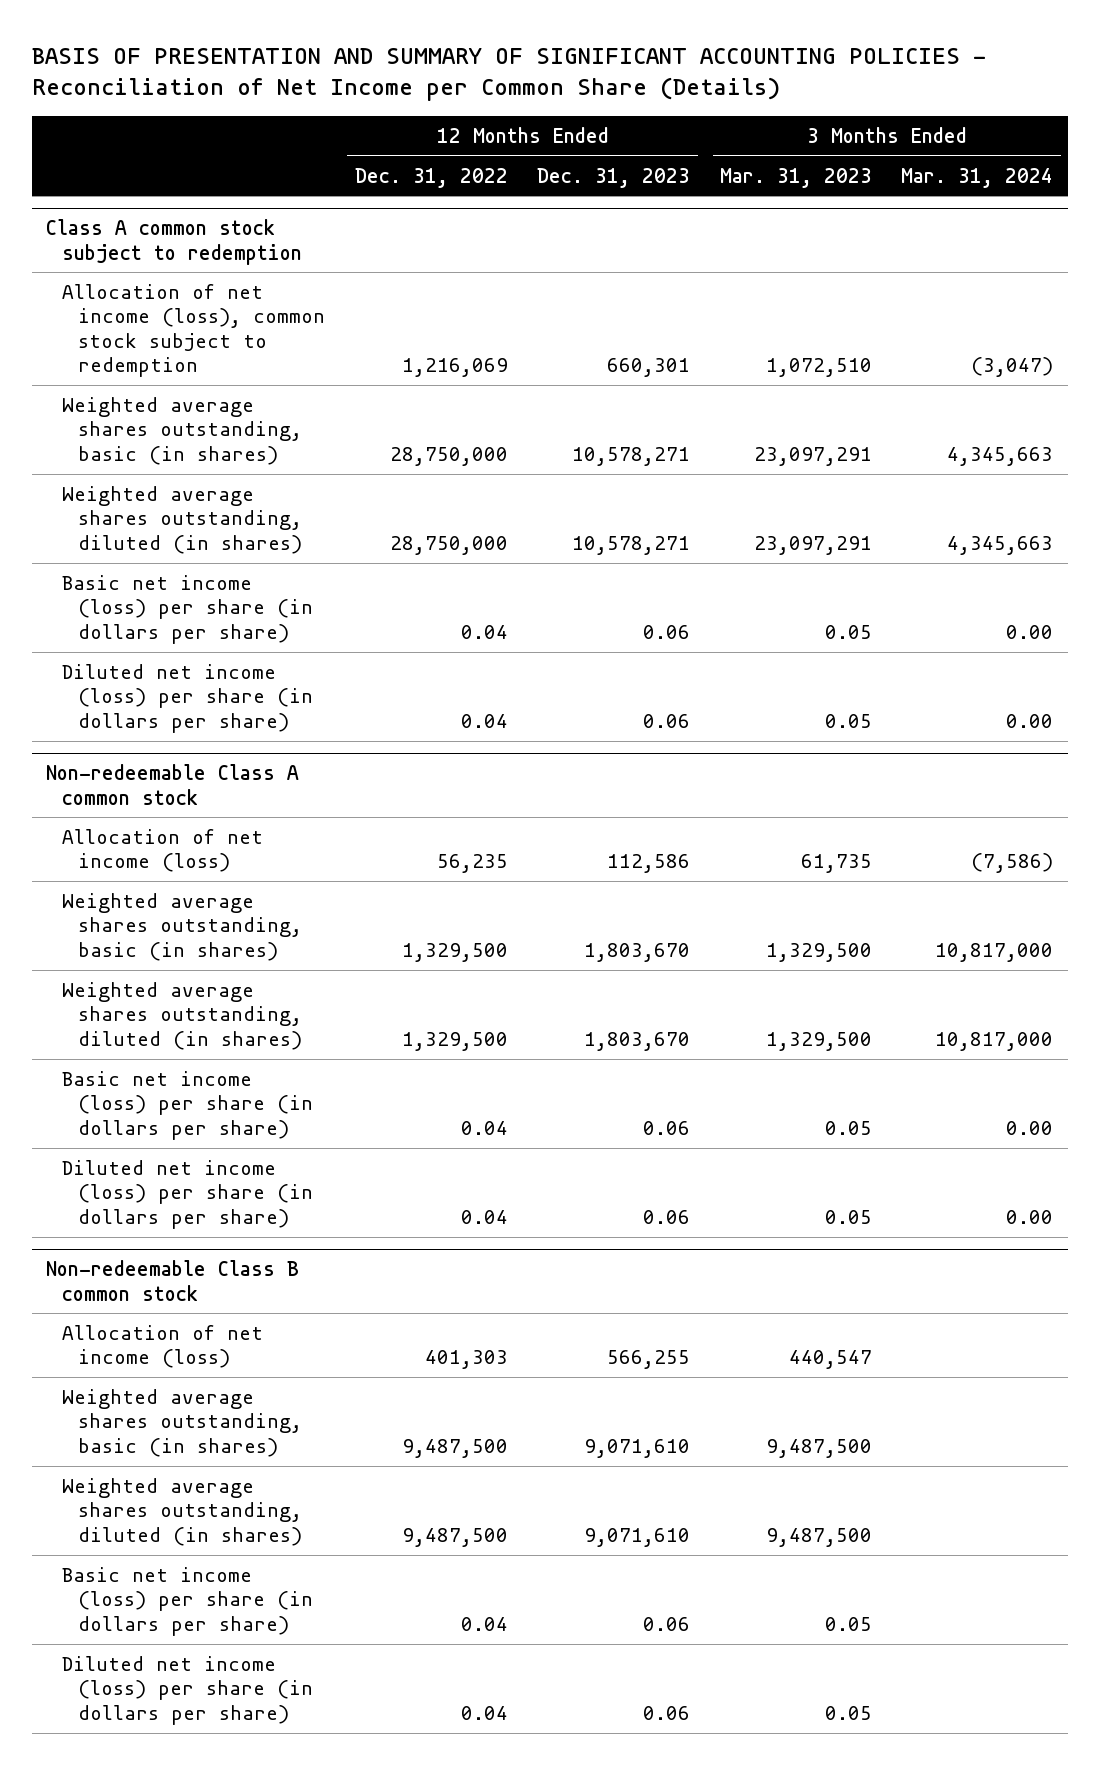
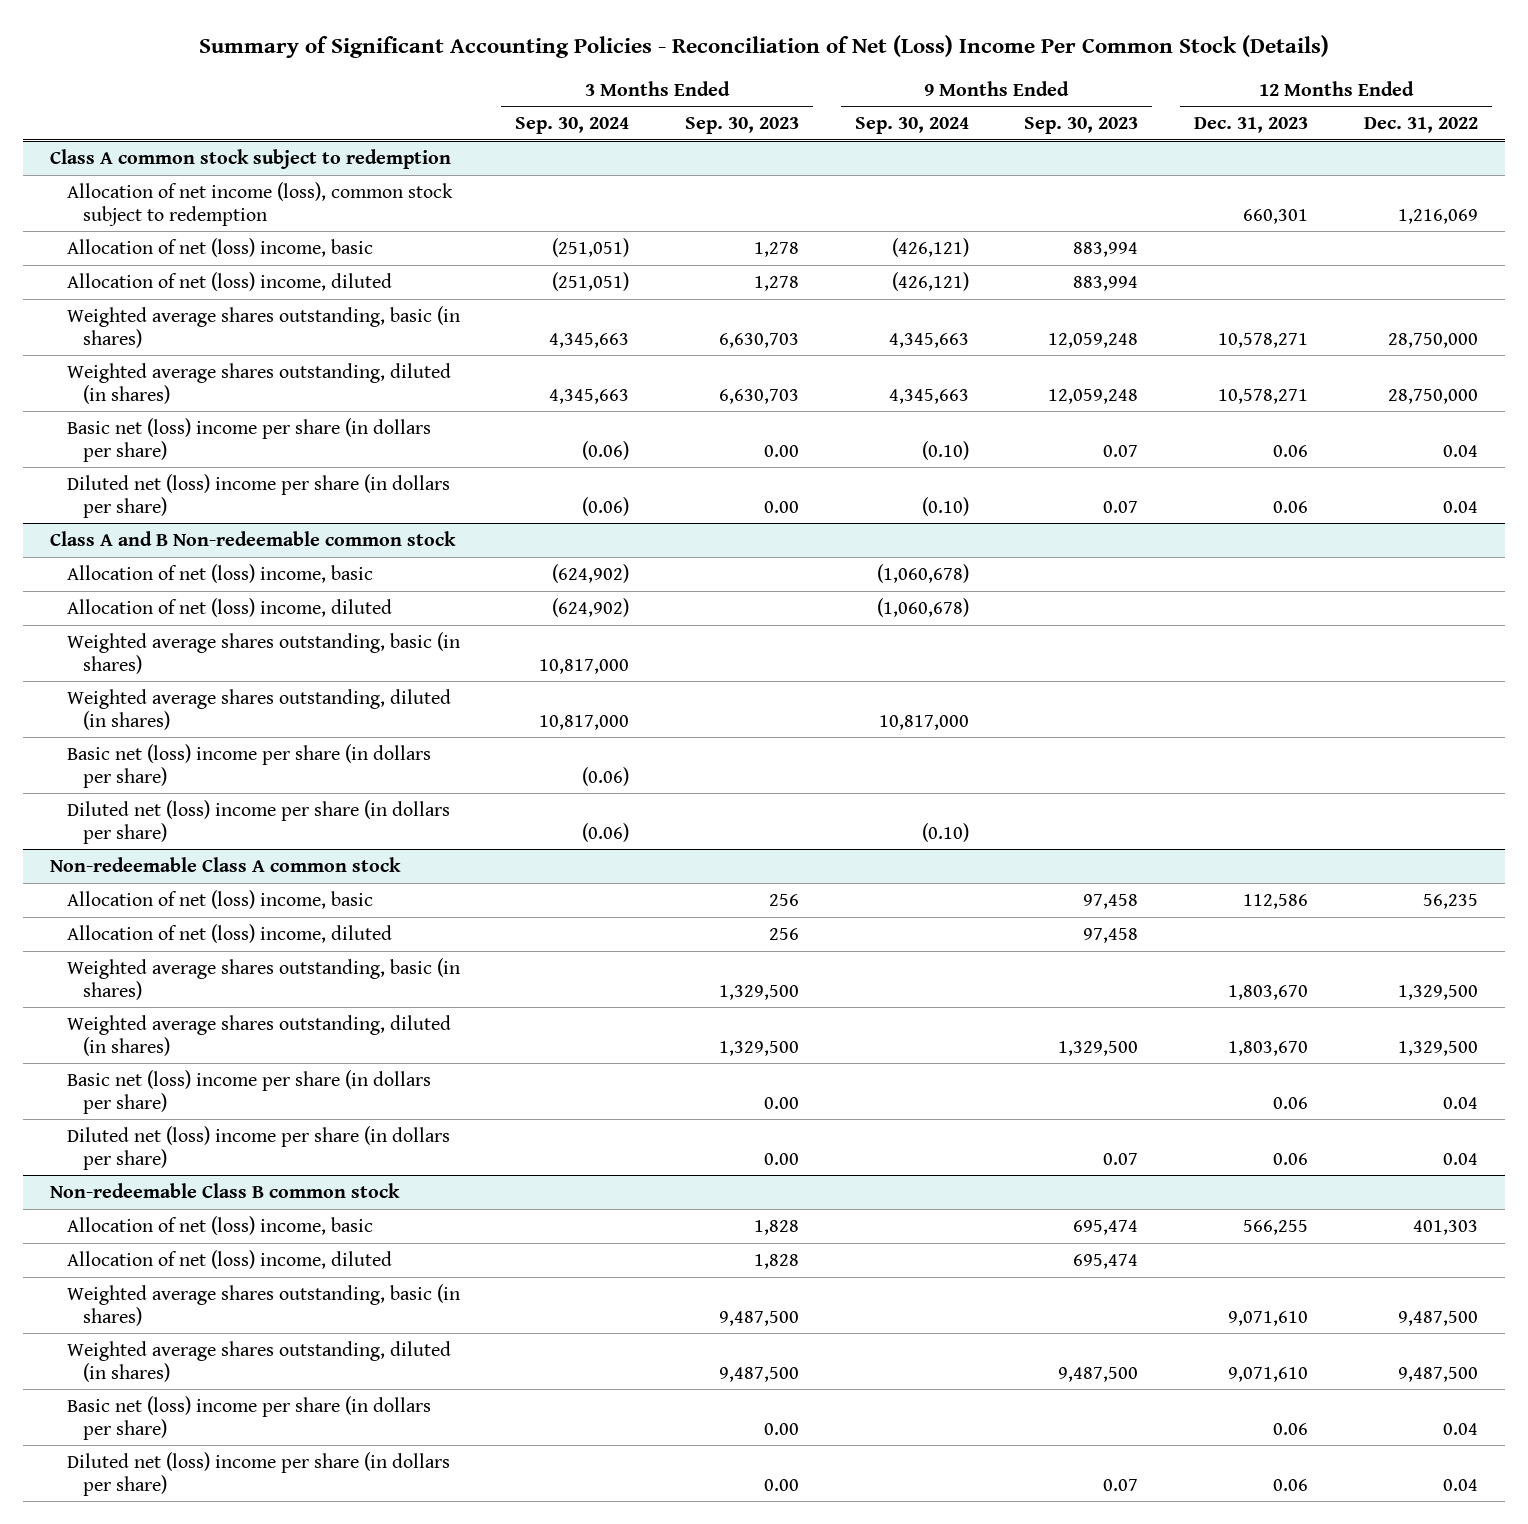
- BASIS OF PRESENTATION AND SUMMARY OF SIGNIFICANT ACCOUNTING POLICIES - Reconciliation of Net Income per Common Share (Details)
+ Summary of Significant Accounting Policies - Reconciliation of Net (Loss) Income Per Common Stock (Details)
- | 12 Months Ended Dec. 31, 2022 | 12 Months Ended Dec. 31, 2023 | 3 Months Ended Mar. 31, 2023 | 3 Months Ended Mar. 31, 2024
+ | 3 Months Ended Sep. 30, 2024 | 3 Months Ended Sep. 30, 2023 | 9 Months Ended Sep. 30, 2024 | 9 Months Ended Sep. 30, 2023 | 12 Months Ended Dec. 31, 2023 | 12 Months Ended Dec. 31, 2022
@ Class A common stock subject to redemption
+ Allocation of net (loss) income, basic | (251,051) | 1,278 | (426,121) | 883,994 | |
+ Allocation of net (loss) income, diluted | (251,051) | 1,278 | (426,121) | 883,994 | |
- Basic net income (loss) per share (in dollars per share) | 0.04 | 0.06 | 0.05 | 0.00
- Diluted net income (loss) per share (in dollars per share) | 0.04 | 0.06 | 0.05 | 0.00
+ Basic net (loss) income per share (in dollars per share) | (0.06) | 0.00 | (0.10) | 0.07 | 0.06 | 0.04
+ Diluted net (loss) income per share (in dollars per share) | (0.06) | 0.00 | (0.10) | 0.07 | 0.06 | 0.04
+ Class A and B Non-redeemable common stock
+ Allocation of net (loss) income, basic | (624,902) | | (1,060,678) | | |
+ Allocation of net (loss) income, diluted | (624,902) | | (1,060,678) | | |
+ Weighted average shares outstanding, basic (in shares) | 10,817,000 | | | | |
+ Weighted average shares outstanding, diluted (in shares) | 10,817,000 | | 10,817,000 | | |
+ Basic net (loss) income per share (in dollars per share) | (0.06) | | | | |
+ Diluted net (loss) income per share (in dollars per share) | (0.06) | | (0.10) | | |
@ Non-redeemable Class A common stock
- Allocation of net income (loss) | 56,235 | 112,586 | 61,735 | (7,586)
+ Allocation of net (loss) income, basic | | 256 | | 97,458 | 112,586 | 56,235
+ Allocation of net (loss) income, diluted | | 256 | | 97,458 | |
- Basic net income (loss) per share (in dollars per share) | 0.04 | 0.06 | 0.05 | 0.00
- Diluted net income (loss) per share (in dollars per share) | 0.04 | 0.06 | 0.05 | 0.00
+ Basic net (loss) income per share (in dollars per share) | | 0.00 | | | 0.06 | 0.04
+ Diluted net (loss) income per share (in dollars per share) | | 0.00 | | 0.07 | 0.06 | 0.04
@ Non-redeemable Class B common stock
- Allocation of net income (loss) | 401,303 | 566,255 | 440,547 |
+ Allocation of net (loss) income, basic | | 1,828 | | 695,474 | 566,255 | 401,303
+ Allocation of net (loss) income, diluted | | 1,828 | | 695,474 | |
- Basic net income (loss) per share (in dollars per share) | 0.04 | 0.06 | 0.05 |
- Diluted net income (loss) per share (in dollars per share) | 0.04 | 0.06 | 0.05 |
+ Basic net (loss) income per share (in dollars per share) | | 0.00 | | | 0.06 | 0.04
+ Diluted net (loss) income per share (in dollars per share) | | 0.00 | | 0.07 | 0.06 | 0.04

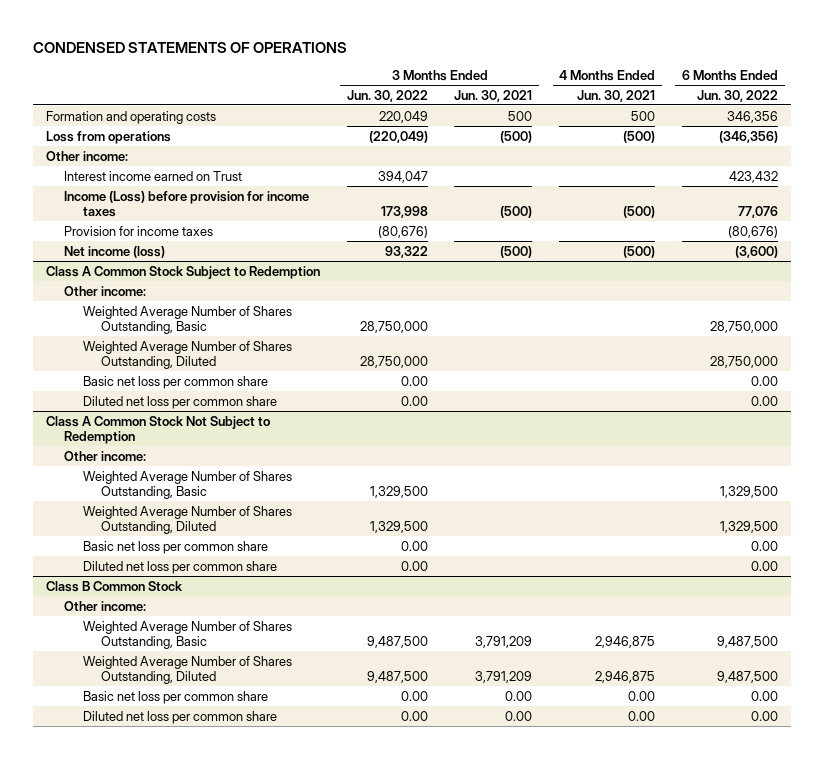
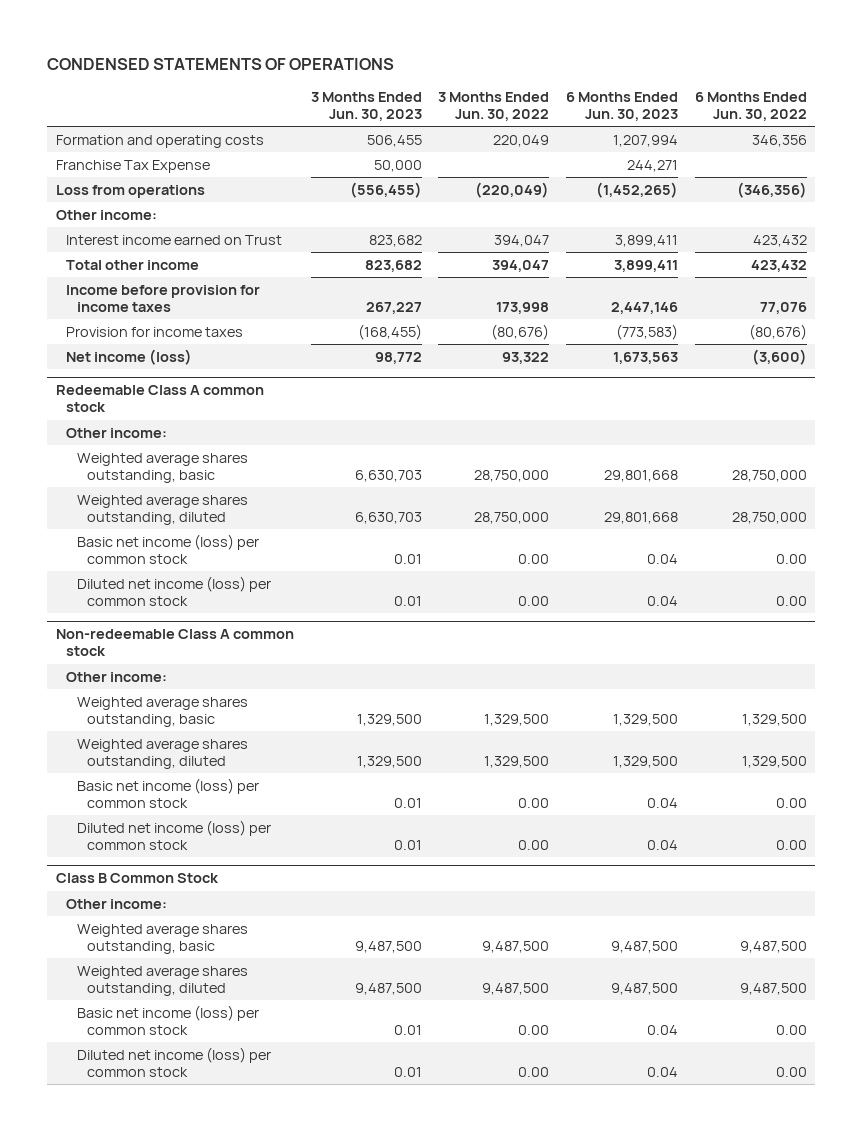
- | 3 Months Ended Jun. 30, 2022 | 3 Months Ended Jun. 30, 2021 | 4 Months Ended Jun. 30, 2021 | 6 Months Ended Jun. 30, 2022
+ | 3 Months Ended Jun. 30, 2023 | 3 Months Ended Jun. 30, 2022 | 6 Months Ended Jun. 30, 2023 | 6 Months Ended Jun. 30, 2022
+ Franchise Tax Expense | 50,000 | | 244,271 |
- Income (Loss) before provision for income taxes | 173,998 | (500) | (500) | 77,076
+ Total other income | 823,682 | 394,047 | 3,899,411 | 423,432
+ Income before provision for income taxes | 267,227 | 173,998 | 2,447,146 | 77,076
- Class A Common Stock Subject to Redemption
+ Redeemable Class A common stock
- Weighted Average Number of Shares Outstanding, Basic | 28,750,000 | | | 28,750,000
- Weighted Average Number of Shares Outstanding, Diluted | 28,750,000 | | | 28,750,000
- Basic net loss per common share | 0.00 | | | 0.00
- Diluted net loss per common share | 0.00 | | | 0.00
- Class A Common Stock Not Subject to Redemption
+ Weighted average shares outstanding, basic | 6,630,703 | 28,750,000 | 29,801,668 | 28,750,000
+ Weighted average shares outstanding, diluted | 6,630,703 | 28,750,000 | 29,801,668 | 28,750,000
+ Basic net income (loss) per common stock | 0.01 | 0.00 | 0.04 | 0.00
+ Diluted net income (loss) per common stock | 0.01 | 0.00 | 0.04 | 0.00
+ Non-redeemable Class A common stock
- Weighted Average Number of Shares Outstanding, Basic | 1,329,500 | | | 1,329,500
- Weighted Average Number of Shares Outstanding, Diluted | 1,329,500 | | | 1,329,500
- Basic net loss per common share | 0.00 | | | 0.00
- Diluted net loss per common share | 0.00 | | | 0.00
+ Weighted average shares outstanding, basic | 1,329,500 | 1,329,500 | 1,329,500 | 1,329,500
+ Weighted average shares outstanding, diluted | 1,329,500 | 1,329,500 | 1,329,500 | 1,329,500
+ Basic net income (loss) per common stock | 0.01 | 0.00 | 0.04 | 0.00
+ Diluted net income (loss) per common stock | 0.01 | 0.00 | 0.04 | 0.00
@ Class B Common Stock
- Weighted Average Number of Shares Outstanding, Basic | 9,487,500 | 3,791,209 | 2,946,875 | 9,487,500
- Weighted Average Number of Shares Outstanding, Diluted | 9,487,500 | 3,791,209 | 2,946,875 | 9,487,500
- Basic net loss per common share | 0.00 | 0.00 | 0.00 | 0.00
- Diluted net loss per common share | 0.00 | 0.00 | 0.00 | 0.00
+ Weighted average shares outstanding, basic | 9,487,500 | 9,487,500 | 9,487,500 | 9,487,500
+ Weighted average shares outstanding, diluted | 9,487,500 | 9,487,500 | 9,487,500 | 9,487,500
+ Basic net income (loss) per common stock | 0.01 | 0.00 | 0.04 | 0.00
+ Diluted net income (loss) per common stock | 0.01 | 0.00 | 0.04 | 0.00

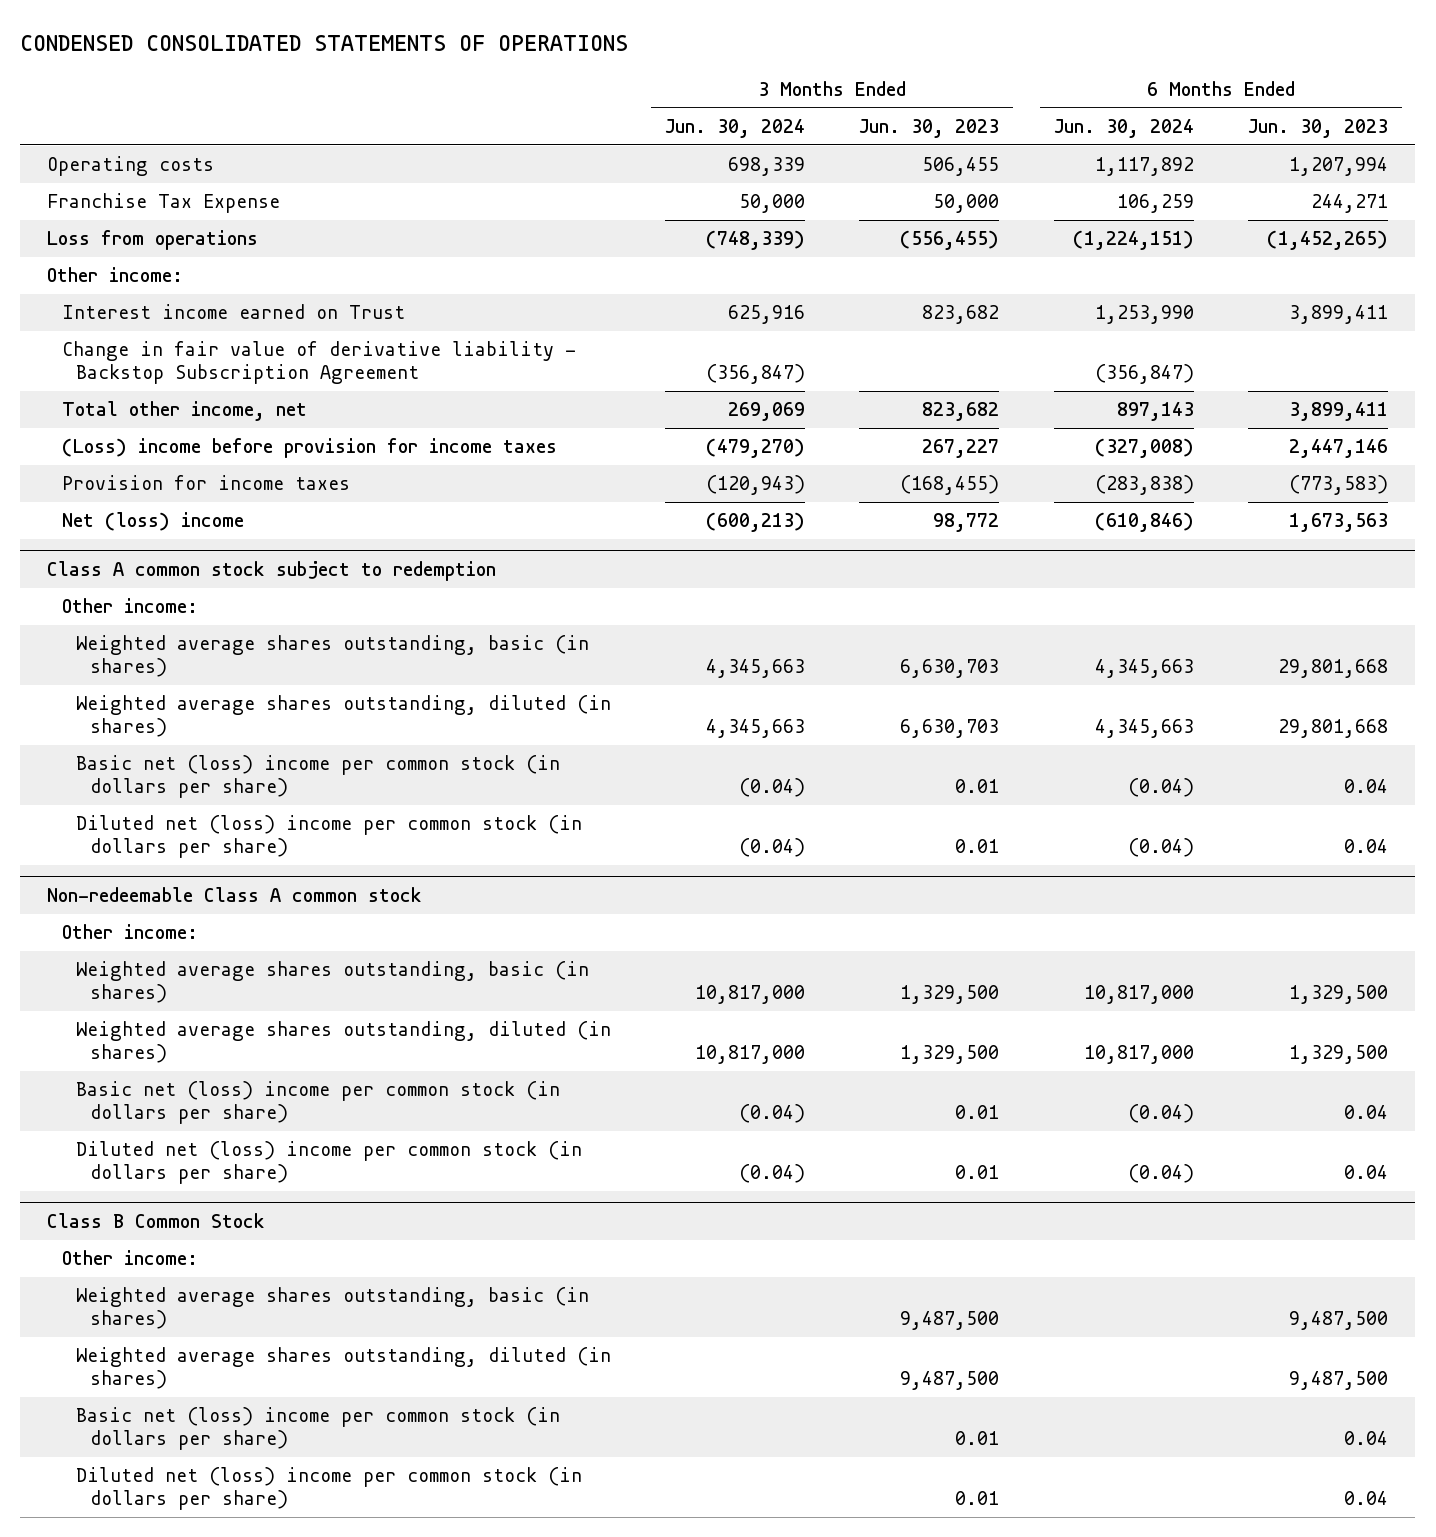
- CONDENSED STATEMENTS OF OPERATIONS
+ CONDENSED CONSOLIDATED STATEMENTS OF OPERATIONS
- | 3 Months Ended Jun. 30, 2023 | 3 Months Ended Jun. 30, 2022 | 6 Months Ended Jun. 30, 2023 | 6 Months Ended Jun. 30, 2022
+ | 3 Months Ended Jun. 30, 2024 | 3 Months Ended Jun. 30, 2023 | 6 Months Ended Jun. 30, 2024 | 6 Months Ended Jun. 30, 2023
- Formation and operating costs | 506,455 | 220,049 | 1,207,994 | 346,356
+ Operating costs | 698,339 | 506,455 | 1,117,892 | 1,207,994
- Total other income | 823,682 | 394,047 | 3,899,411 | 423,432
- Income before provision for income taxes | 267,227 | 173,998 | 2,447,146 | 77,076
+ Change in fair value of derivative liability - Backstop Subscription Agreement | (356,847) | | (356,847) |
+ Total other income, net | 269,069 | 823,682 | 897,143 | 3,899,411
+ (Loss) income before provision for income taxes | (479,270) | 267,227 | (327,008) | 2,447,146
- Net income (loss) | 98,772 | 93,322 | 1,673,563 | (3,600)
- Redeemable Class A common stock
+ Net (loss) income | (600,213) | 98,772 | (610,846) | 1,673,563
+ Class A common stock subject to redemption
- Weighted average shares outstanding, basic | 6,630,703 | 28,750,000 | 29,801,668 | 28,750,000
- Weighted average shares outstanding, diluted | 6,630,703 | 28,750,000 | 29,801,668 | 28,750,000
- Basic net income (loss) per common stock | 0.01 | 0.00 | 0.04 | 0.00
- Diluted net income (loss) per common stock | 0.01 | 0.00 | 0.04 | 0.00
+ Weighted average shares outstanding, basic (in shares) | 4,345,663 | 6,630,703 | 4,345,663 | 29,801,668
+ Weighted average shares outstanding, diluted (in shares) | 4,345,663 | 6,630,703 | 4,345,663 | 29,801,668
+ Basic net (loss) income per common stock (in dollars per share) | (0.04) | 0.01 | (0.04) | 0.04
+ Diluted net (loss) income per common stock (in dollars per share) | (0.04) | 0.01 | (0.04) | 0.04
@ Non-redeemable Class A common stock
- Weighted average shares outstanding, basic | 1,329,500 | 1,329,500 | 1,329,500 | 1,329,500
- Weighted average shares outstanding, diluted | 1,329,500 | 1,329,500 | 1,329,500 | 1,329,500
- Basic net income (loss) per common stock | 0.01 | 0.00 | 0.04 | 0.00
- Diluted net income (loss) per common stock | 0.01 | 0.00 | 0.04 | 0.00
+ Weighted average shares outstanding, basic (in shares) | 10,817,000 | 1,329,500 | 10,817,000 | 1,329,500
+ Weighted average shares outstanding, diluted (in shares) | 10,817,000 | 1,329,500 | 10,817,000 | 1,329,500
+ Basic net (loss) income per common stock (in dollars per share) | (0.04) | 0.01 | (0.04) | 0.04
+ Diluted net (loss) income per common stock (in dollars per share) | (0.04) | 0.01 | (0.04) | 0.04
@ Class B Common Stock
- Weighted average shares outstanding, basic | 9,487,500 | 9,487,500 | 9,487,500 | 9,487,500
- Weighted average shares outstanding, diluted | 9,487,500 | 9,487,500 | 9,487,500 | 9,487,500
- Basic net income (loss) per common stock | 0.01 | 0.00 | 0.04 | 0.00
- Diluted net income (loss) per common stock | 0.01 | 0.00 | 0.04 | 0.00
+ Weighted average shares outstanding, basic (in shares) | | 9,487,500 | | 9,487,500
+ Weighted average shares outstanding, diluted (in shares) | | 9,487,500 | | 9,487,500
+ Basic net (loss) income per common stock (in dollars per share) | | 0.01 | | 0.04
+ Diluted net (loss) income per common stock (in dollars per share) | | 0.01 | | 0.04

